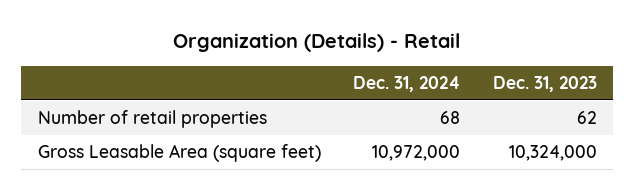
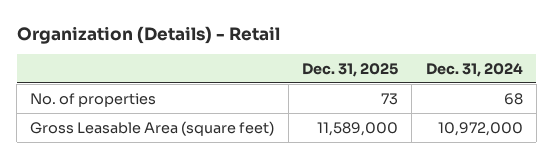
- | Dec. 31, 2024 | Dec. 31, 2023
+ | Dec. 31, 2025 | Dec. 31, 2024
- Number of retail properties | 68 | 62
+ No. of properties | 73 | 68

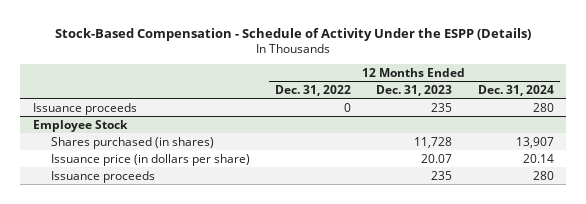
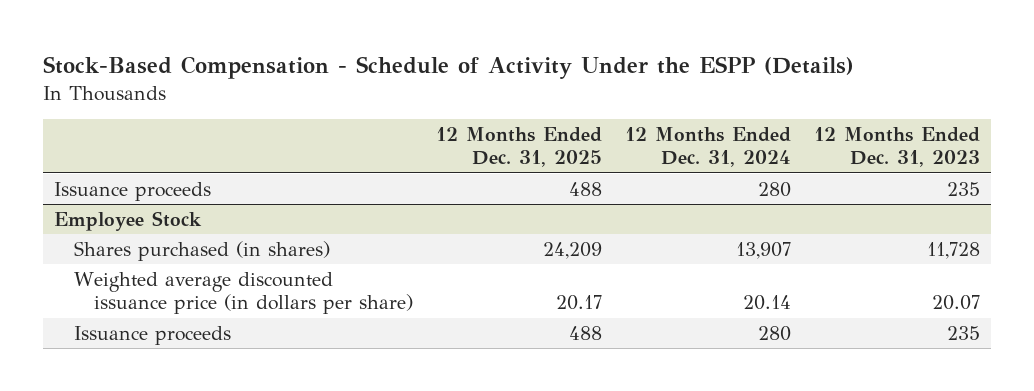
- | 12 Months Ended Dec. 31, 2022 | 12 Months Ended Dec. 31, 2023 | 12 Months Ended Dec. 31, 2024
+ | 12 Months Ended Dec. 31, 2025 | 12 Months Ended Dec. 31, 2024 | 12 Months Ended Dec. 31, 2023
@ Employee Stock
- Issuance price (in dollars per share) | | 20.07 | 20.14
+ Weighted average discounted issuance price (in dollars per share) | 20.17 | 20.14 | 20.07

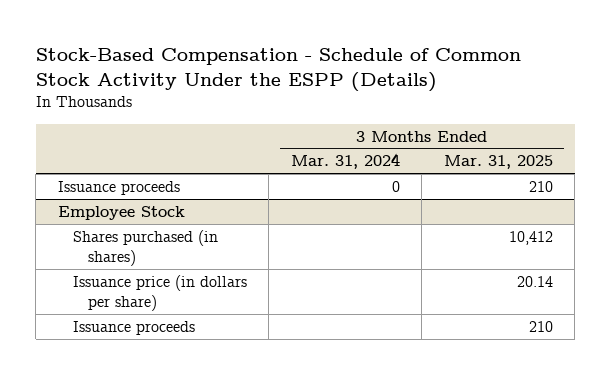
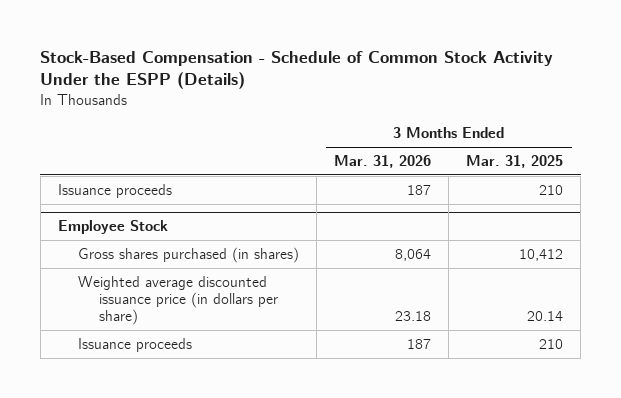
- | 3 Months Ended Mar. 31, 2024 | 3 Months Ended Mar. 31, 2025
+ | 3 Months Ended Mar. 31, 2026 | 3 Months Ended Mar. 31, 2025
@ Employee Stock
- Shares purchased (in shares) | | 10,412
- Issuance price (in dollars per share) | | 20.14
+ Gross shares purchased (in shares) | 8,064 | 10,412
+ Weighted average discounted issuance price (in dollars per share) | 23.18 | 20.14

